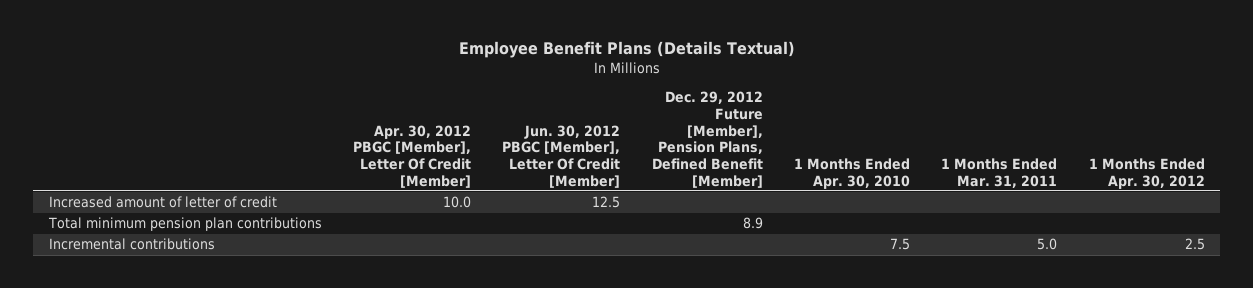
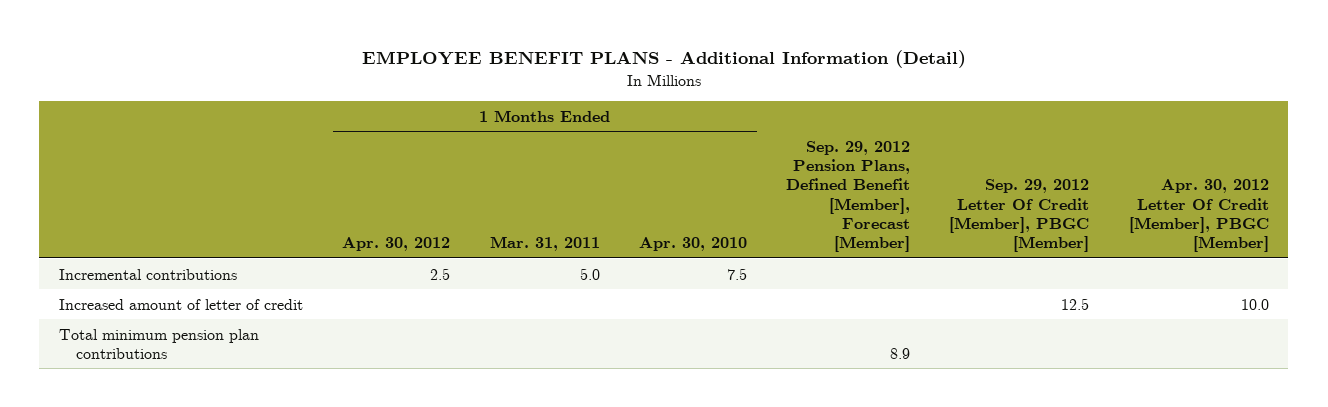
- Employee Benefit Plans (Details Textual)
+ EMPLOYEE BENEFIT PLANS - Additional Information (Detail)
- | Apr. 30, 2012 PBGC [Member], Letter Of Credit [Member] | Jun. 30, 2012 PBGC [Member], Letter Of Credit [Member] | Dec. 29, 2012 Future [Member], Pension Plans, Defined Benefit [Member] | 1 Months Ended Apr. 30, 2010 | 1 Months Ended Mar. 31, 2011 | 1 Months Ended Apr. 30, 2012
+ | 1 Months Ended Apr. 30, 2012 | 1 Months Ended Mar. 31, 2011 | 1 Months Ended Apr. 30, 2010 | Sep. 29, 2012 Pension Plans, Defined Benefit [Member], Forecast [Member] | Sep. 29, 2012 Letter Of Credit [Member], PBGC [Member] | Apr. 30, 2012 Letter Of Credit [Member], PBGC [Member]
moved up: Incremental contributions | 2.5 | 5.0 | 7.5 | | |

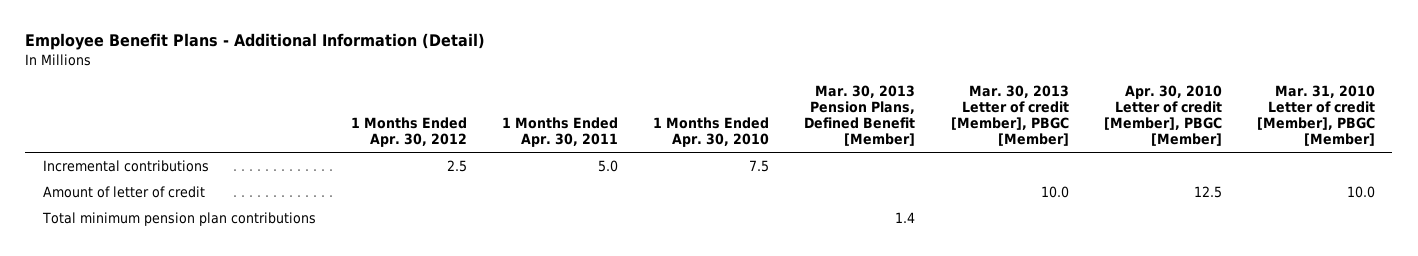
- EMPLOYEE BENEFIT PLANS - Additional Information (Detail)
+ Employee Benefit Plans - Additional Information (Detail)
- | 1 Months Ended Apr. 30, 2012 | 1 Months Ended Mar. 31, 2011 | 1 Months Ended Apr. 30, 2010 | Sep. 29, 2012 Pension Plans, Defined Benefit [Member], Forecast [Member] | Sep. 29, 2012 Letter Of Credit [Member], PBGC [Member] | Apr. 30, 2012 Letter Of Credit [Member], PBGC [Member]
+ | 1 Months Ended Apr. 30, 2012 | 1 Months Ended Apr. 30, 2011 | 1 Months Ended Apr. 30, 2010 | Mar. 30, 2013 Pension Plans, Defined Benefit [Member] | Mar. 30, 2013 Letter of credit [Member], PBGC [Member] | Apr. 30, 2010 Letter of credit [Member], PBGC [Member] | Mar. 31, 2010 Letter of credit [Member], PBGC [Member]
- Increased amount of letter of credit | | | | | 12.5 | 10.0
+ Amount of letter of credit | | | | | 10.0 | 12.5 | 10.0

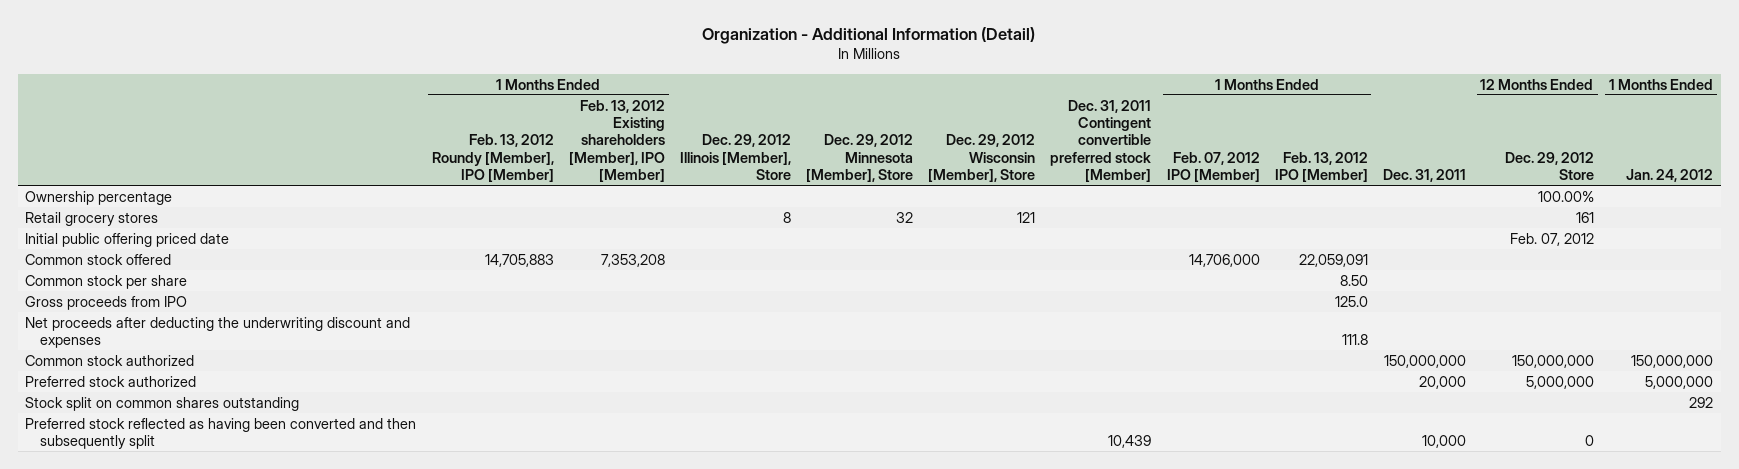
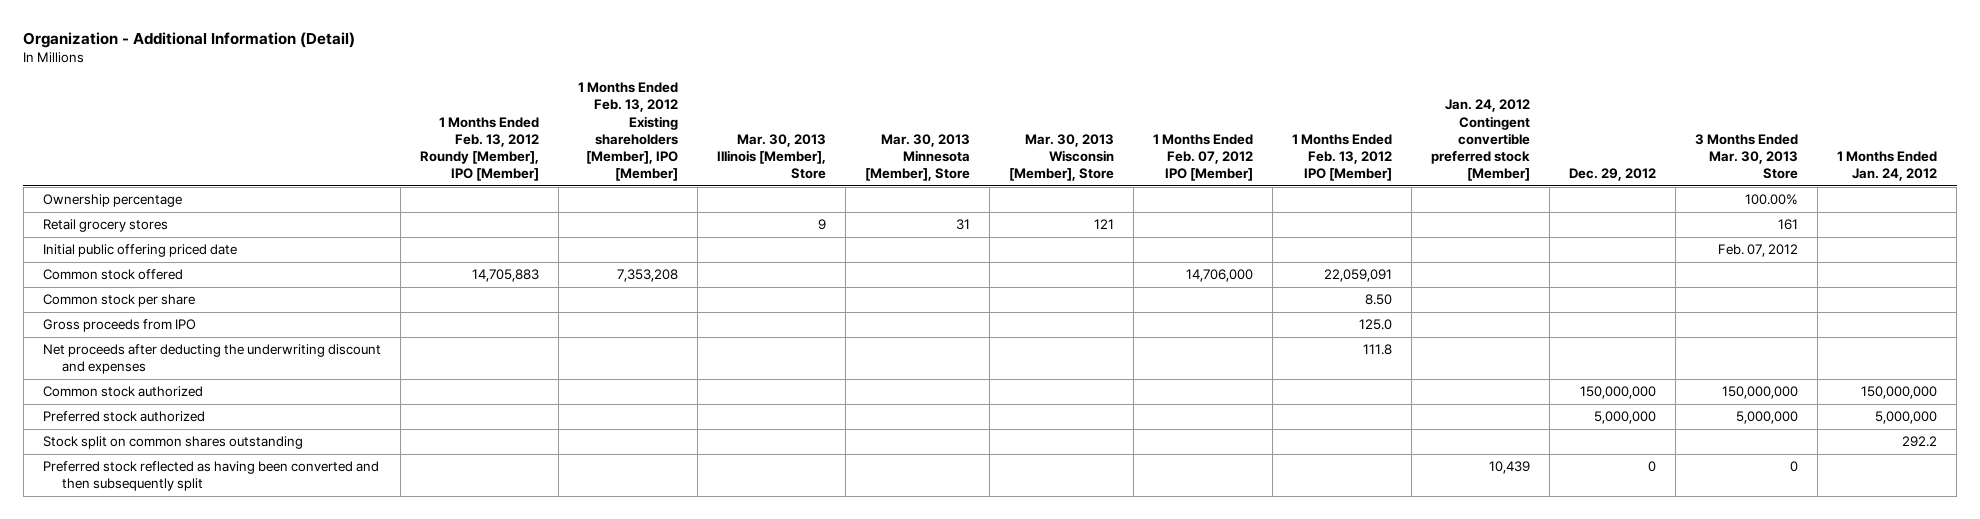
- | 1 Months Ended Feb. 13, 2012 Roundy [Member], IPO [Member] | 1 Months Ended Feb. 13, 2012 Existing shareholders [Member], IPO [Member] | Dec. 29, 2012 Illinois [Member], Store | Dec. 29, 2012 Minnesota [Member], Store | Dec. 29, 2012 Wisconsin [Member], Store | Dec. 31, 2011 Contingent convertible preferred stock [Member] | 1 Months Ended Feb. 07, 2012 IPO [Member] | 1 Months Ended Feb. 13, 2012 IPO [Member] | Dec. 31, 2011 | 12 Months Ended Dec. 29, 2012 Store | 1 Months Ended Jan. 24, 2012
+ | 1 Months Ended Feb. 13, 2012 Roundy [Member], IPO [Member] | 1 Months Ended Feb. 13, 2012 Existing shareholders [Member], IPO [Member] | Mar. 30, 2013 Illinois [Member], Store | Mar. 30, 2013 Minnesota [Member], Store | Mar. 30, 2013 Wisconsin [Member], Store | 1 Months Ended Feb. 07, 2012 IPO [Member] | 1 Months Ended Feb. 13, 2012 IPO [Member] | Jan. 24, 2012 Contingent convertible preferred stock [Member] | Dec. 29, 2012 | 3 Months Ended Mar. 30, 2013 Store | 1 Months Ended Jan. 24, 2012
- Stock split on common shares outstanding | | | | | | | | | | | 292
+ Stock split on common shares outstanding | | | | | | | | | | | 292.2

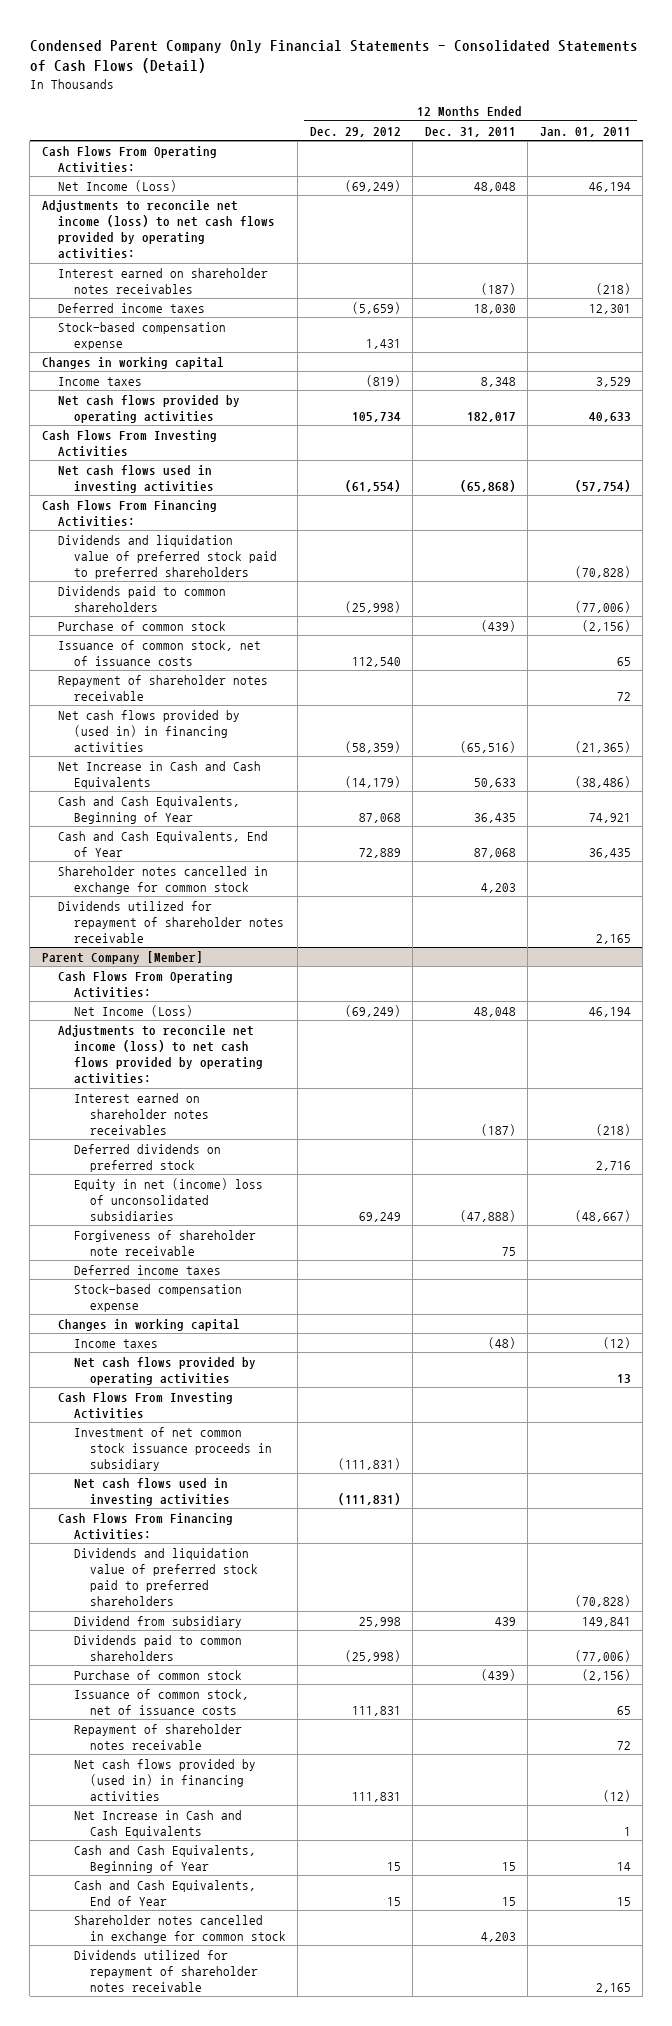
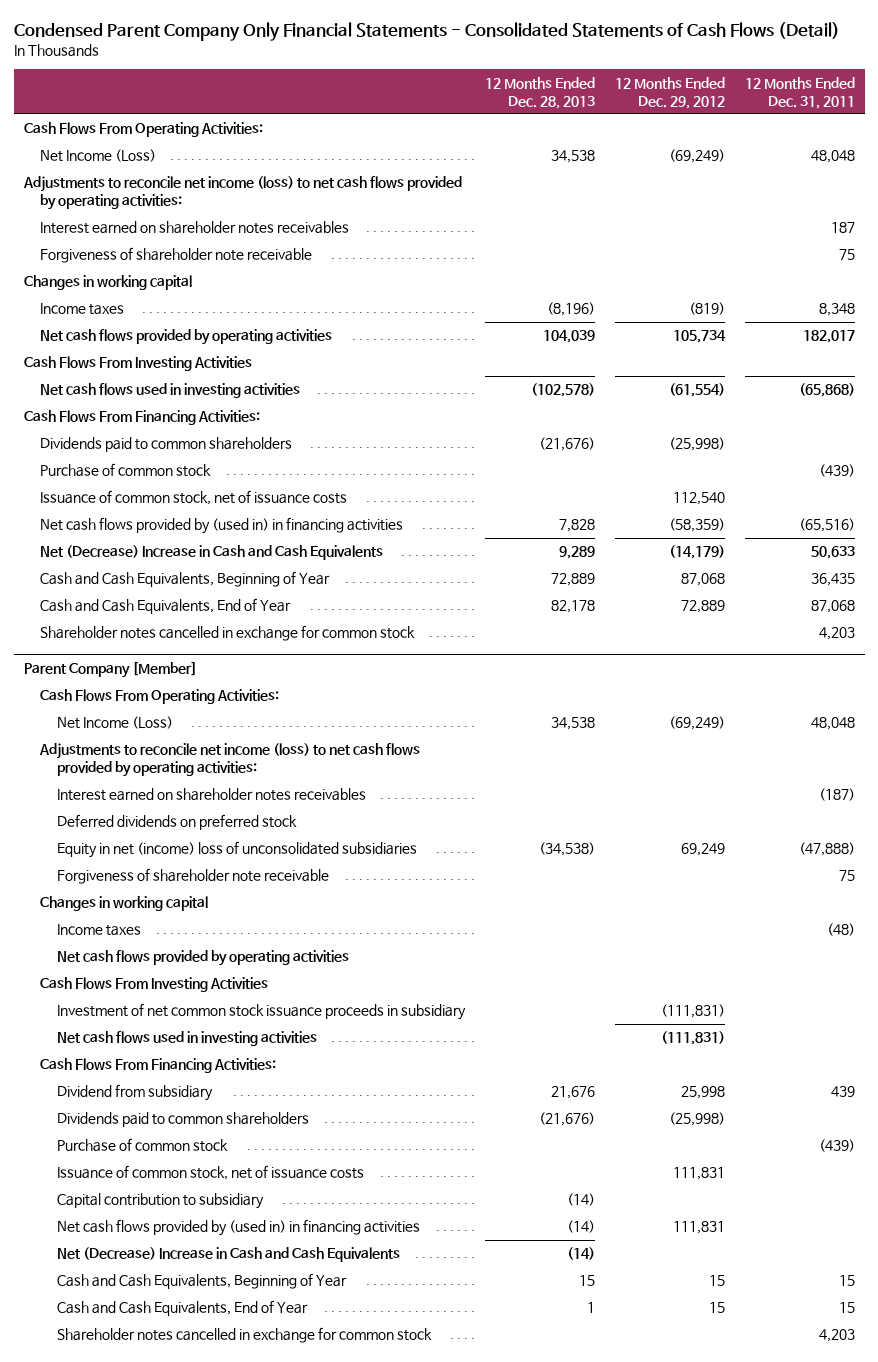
- | 12 Months Ended Dec. 29, 2012 | 12 Months Ended Dec. 31, 2011 | 12 Months Ended Jan. 01, 2011
+ | 12 Months Ended Dec. 28, 2013 | 12 Months Ended Dec. 29, 2012 | 12 Months Ended Dec. 31, 2011
- Interest earned on shareholder notes receivables | | (187) | (218)
- Deferred income taxes | (5,659) | 18,030 | 12,301
- Stock-based compensation expense | 1,431 | |
+ Interest earned on shareholder notes receivables | | | 187
+ Forgiveness of shareholder note receivable | | | 75
- Dividends and liquidation value of preferred stock paid to preferred shareholders | | | (70,828)
- Repayment of shareholder notes receivable | | | 72
- Net Increase in Cash and Cash Equivalents | (14,179) | 50,633 | (38,486)
+ Net (Decrease) Increase in Cash and Cash Equivalents | 9,289 | (14,179) | 50,633
- Dividends utilized for repayment of shareholder notes receivable | | | 2,165
@ Parent Company [Member]
- Deferred income taxes
- Stock-based compensation expense
- Dividends and liquidation value of preferred stock paid to preferred shareholders | | | (70,828)
- Repayment of shareholder notes receivable | | | 72
+ Capital contribution to subsidiary | (14) | |
- Net Increase in Cash and Cash Equivalents | | | 1
+ Net (Decrease) Increase in Cash and Cash Equivalents | (14) | |
- Dividends utilized for repayment of shareholder notes receivable | | | 2,165

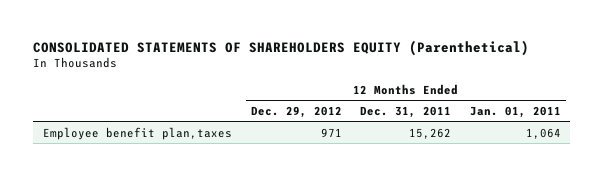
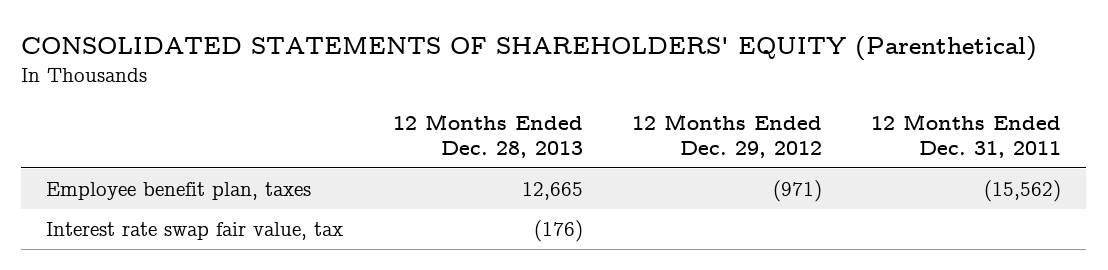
- CONSOLIDATED STATEMENTS OF SHAREHOLDERS EQUITY (Parenthetical)
+ CONSOLIDATED STATEMENTS OF SHAREHOLDERS' EQUITY (Parenthetical)
- | 12 Months Ended Dec. 29, 2012 | 12 Months Ended Dec. 31, 2011 | 12 Months Ended Jan. 01, 2011
+ | 12 Months Ended Dec. 28, 2013 | 12 Months Ended Dec. 29, 2012 | 12 Months Ended Dec. 31, 2011
- Employee benefit plan,taxes | 971 | 15,262 | 1,064
+ Employee benefit plan, taxes | 12,665 | (971) | (15,562)
+ Interest rate swap fair value, tax | (176) | |

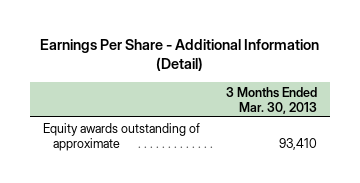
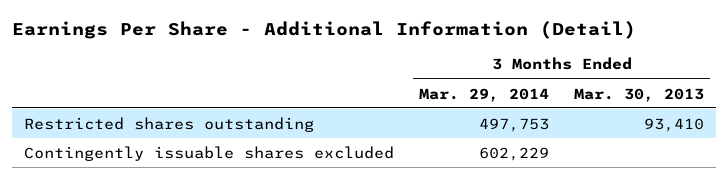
- | 3 Months Ended Mar. 30, 2013
+ | 3 Months Ended Mar. 29, 2014 | 3 Months Ended Mar. 30, 2013
- Equity awards outstanding of approximate | 93,410
+ Restricted shares outstanding | 497,753 | 93,410
+ Contingently issuable shares excluded | 602,229 |

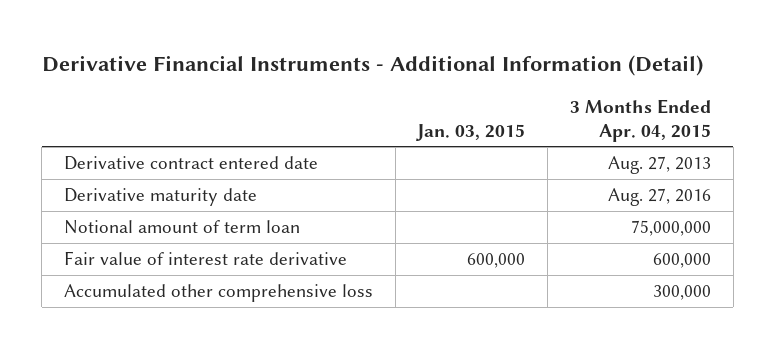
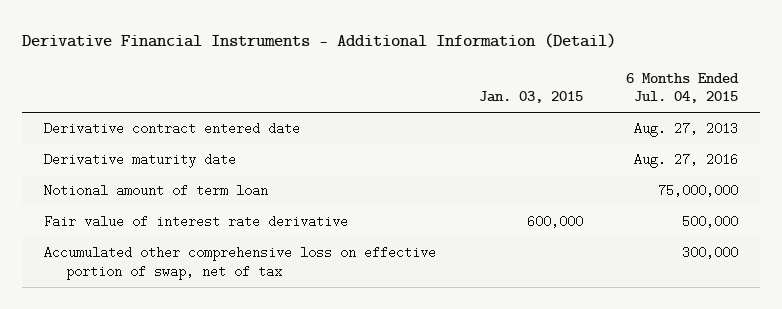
- | Jan. 03, 2015 | 3 Months Ended Apr. 04, 2015
+ | Jan. 03, 2015 | 6 Months Ended Jul. 04, 2015
- Accumulated other comprehensive loss | | 300,000
+ Accumulated other comprehensive loss on effective portion of swap, net of tax | | 300,000

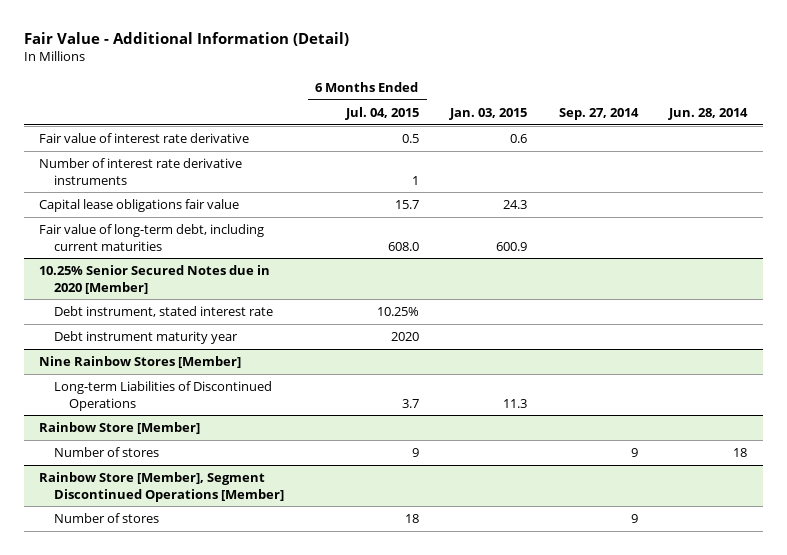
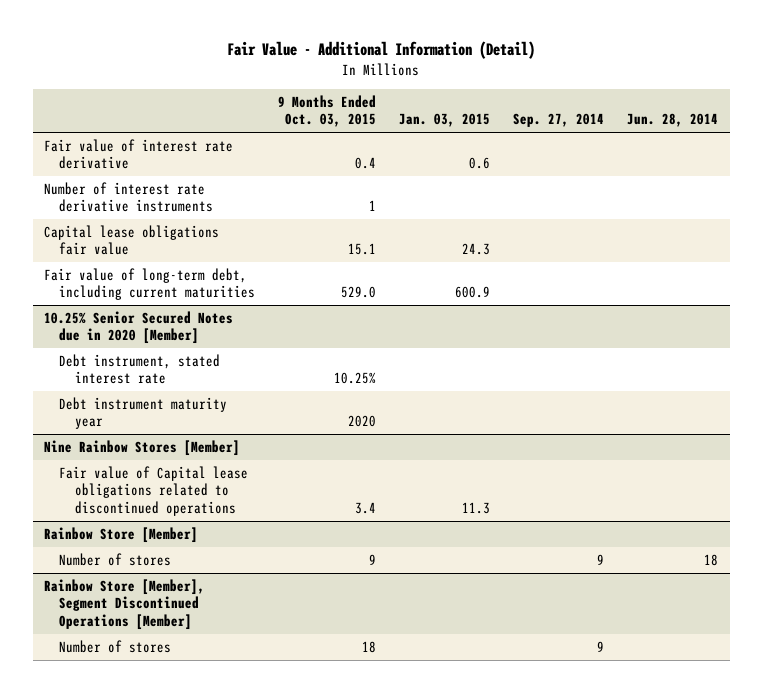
- | 6 Months Ended Jul. 04, 2015 | Jan. 03, 2015 | Sep. 27, 2014 | Jun. 28, 2014
+ | 9 Months Ended Oct. 03, 2015 | Jan. 03, 2015 | Sep. 27, 2014 | Jun. 28, 2014
@ Nine Rainbow Stores [Member]
- Long-term Liabilities of Discontinued Operations | 3.7 | 11.3 | |
+ Fair value of Capital lease obligations related to discontinued operations | 3.4 | 11.3 | |

